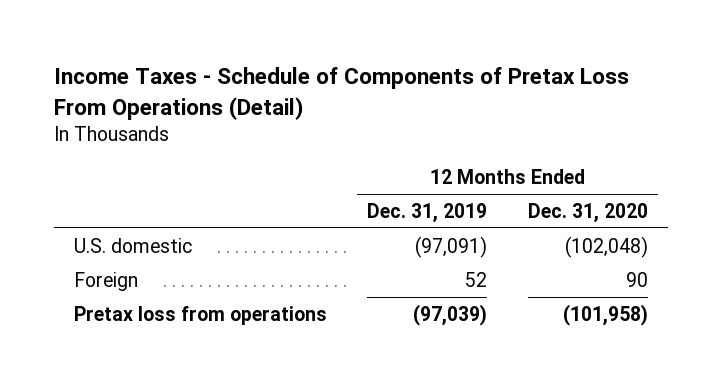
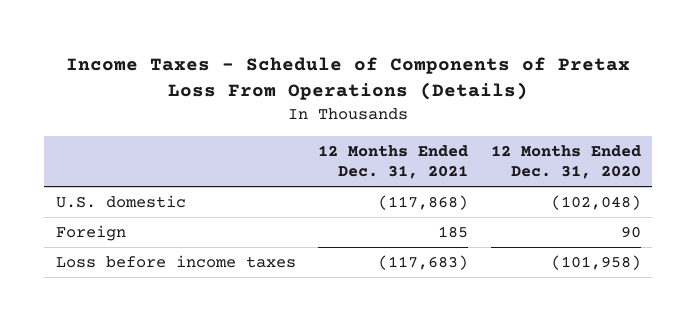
- Income Taxes - Schedule of Components of Pretax Loss From Operations (Detail)
+ Income Taxes - Schedule of Components of Pretax Loss From Operations (Details)
- | 12 Months Ended Dec. 31, 2019 | 12 Months Ended Dec. 31, 2020
+ | 12 Months Ended Dec. 31, 2021 | 12 Months Ended Dec. 31, 2020
- Pretax loss from operations | (97,039) | (101,958)
+ Loss before income taxes | (117,683) | (101,958)

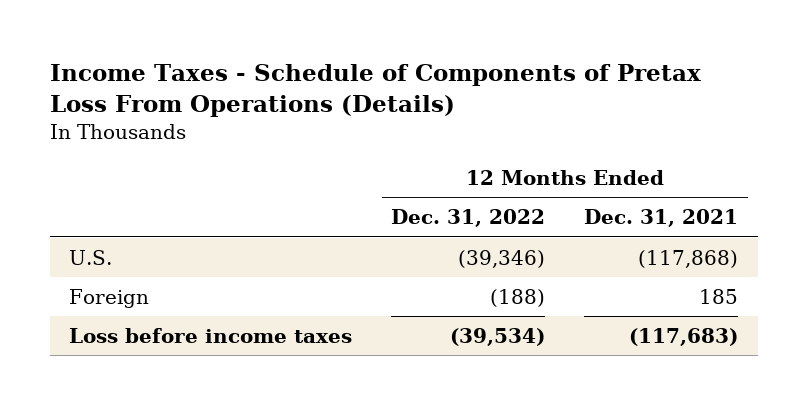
- | 12 Months Ended Dec. 31, 2021 | 12 Months Ended Dec. 31, 2020
+ | 12 Months Ended Dec. 31, 2022 | 12 Months Ended Dec. 31, 2021
- U.S. domestic | (117,868) | (102,048)
+ U.S. | (39,346) | (117,868)

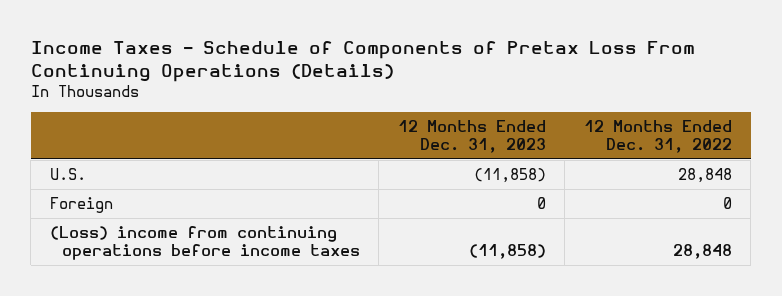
- Income Taxes - Schedule of Components of Pretax Loss From Operations (Details)
+ Income Taxes - Schedule of Components of Pretax Loss From Continuing Operations (Details)
- | 12 Months Ended Dec. 31, 2022 | 12 Months Ended Dec. 31, 2021
+ | 12 Months Ended Dec. 31, 2023 | 12 Months Ended Dec. 31, 2022
- U.S. | (39,346) | (117,868)
- Foreign | (188) | 185
- Loss before income taxes | (39,534) | (117,683)
+ U.S. | (11,858) | 28,848
+ Foreign | 0 | 0
+ (Loss) income from continuing operations before income taxes | (11,858) | 28,848

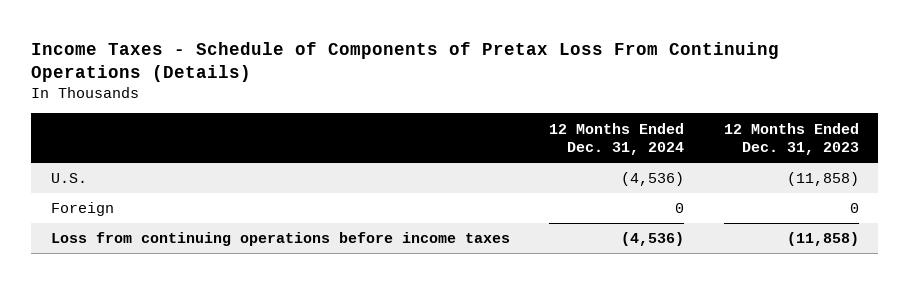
- | 12 Months Ended Dec. 31, 2023 | 12 Months Ended Dec. 31, 2022
+ | 12 Months Ended Dec. 31, 2024 | 12 Months Ended Dec. 31, 2023
- (Loss) income from continuing operations before income taxes | (11,858) | 28,848
+ Loss from continuing operations before income taxes | (4,536) | (11,858)

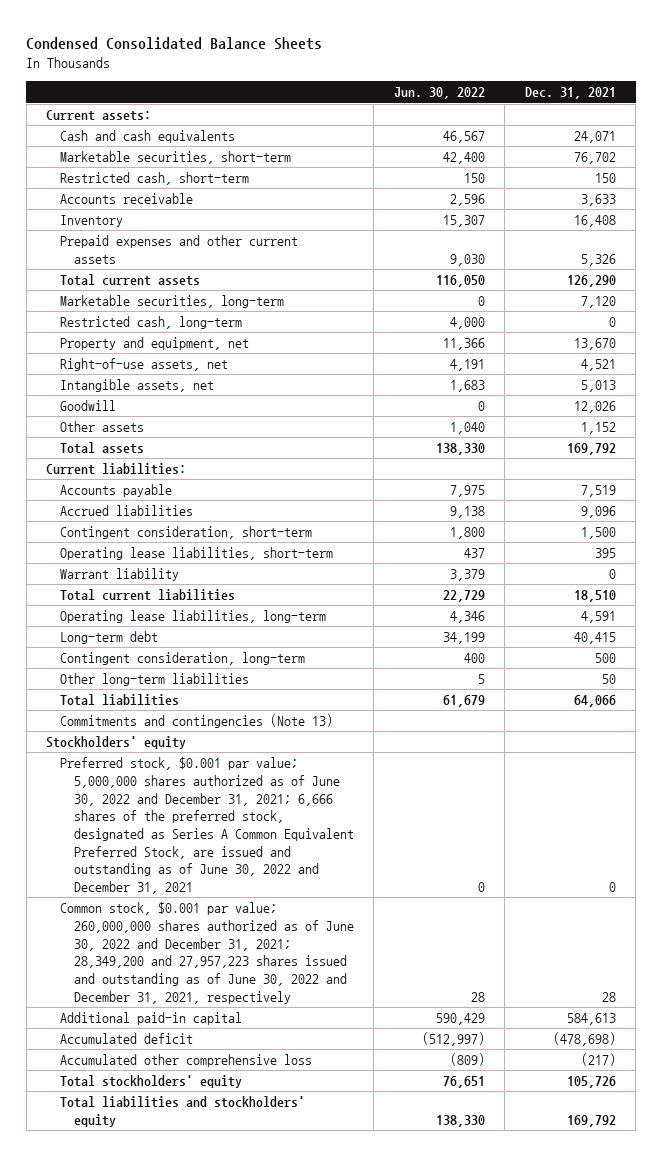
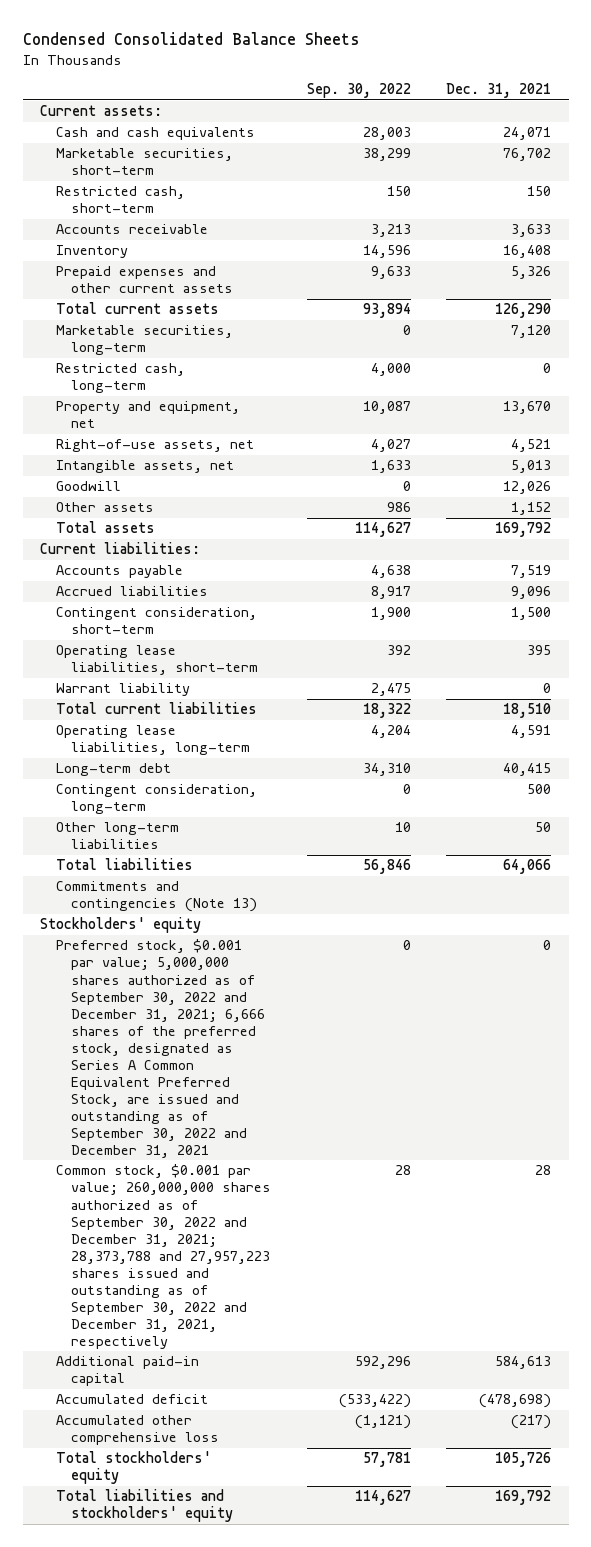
- | Jun. 30, 2022 | Dec. 31, 2021
+ | Sep. 30, 2022 | Dec. 31, 2021
- Preferred stock, $0.001 par value; 5,000,000 shares authorized as of June 30, 2022 and December 31, 2021; 6,666 shares of the preferred stock, designated as Series A Common Equivalent Preferred Stock, are issued and outstanding as of June 30, 2022 and December 31, 2021 | 0 | 0
- Common stock, $0.001 par value; 260,000,000 shares authorized as of June 30, 2022 and December 31, 2021; 28,349,200 and 27,957,223 shares issued and outstanding as of June 30, 2022 and December 31, 2021, respectively | 28 | 28
+ Preferred stock, $0.001 par value; 5,000,000 shares authorized as of September 30, 2022 and December 31, 2021; 6,666 shares of the preferred stock, designated as Series A Common Equivalent Preferred Stock, are issued and outstanding as of September 30, 2022 and December 31, 2021 | 0 | 0
+ Common stock, $0.001 par value; 260,000,000 shares authorized as of September 30, 2022 and December 31, 2021; 28,373,788 and 27,957,223 shares issued and outstanding as of September 30, 2022 and December 31, 2021, respectively | 28 | 28

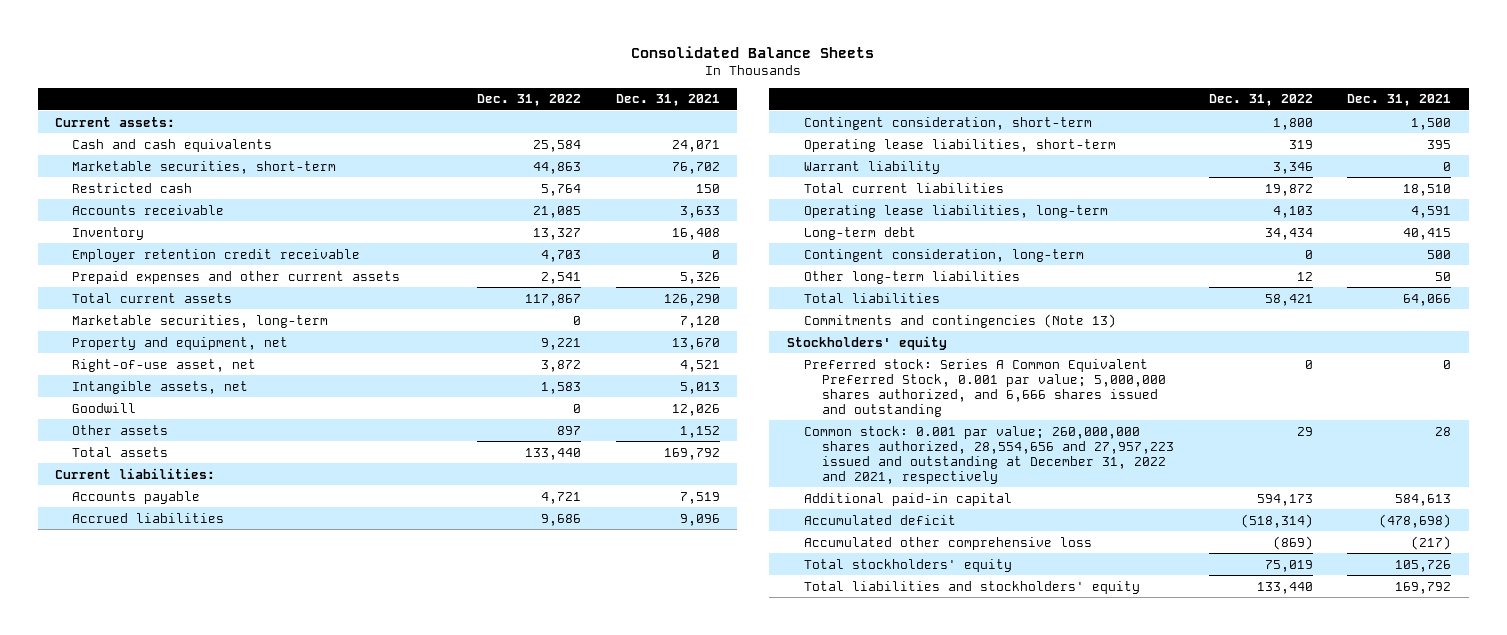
- Condensed Consolidated Balance Sheets
+ Consolidated Balance Sheets
- | Sep. 30, 2022 | Dec. 31, 2021
+ | Dec. 31, 2022 | Dec. 31, 2021
- Restricted cash, short-term | 150 | 150
+ Restricted cash | 5,764 | 150
+ Employer retention credit receivable | 4,703 | 0
- Restricted cash, long-term | 4,000 | 0
- Right-of-use assets, net | 4,027 | 4,521
+ Right-of-use asset, net | 3,872 | 4,521
- Preferred stock, $0.001 par value; 5,000,000 shares authorized as of September 30, 2022 and December 31, 2021; 6,666 shares of the preferred stock, designated as Series A Common Equivalent Preferred Stock, are issued and outstanding as of September 30, 2022 and December 31, 2021 | 0 | 0
- Common stock, $0.001 par value; 260,000,000 shares authorized as of September 30, 2022 and December 31, 2021; 28,373,788 and 27,957,223 shares issued and outstanding as of September 30, 2022 and December 31, 2021, respectively | 28 | 28
+ Preferred stock: Series A Common Equivalent Preferred Stock, 0.001 par value; 5,000,000 shares authorized, and 6,666 shares issued and outstanding | 0 | 0
+ Common stock: 0.001 par value; 260,000,000 shares authorized, 28,554,656 and 27,957,223 issued and outstanding at December 31, 2022 and 2021, respectively | 29 | 28

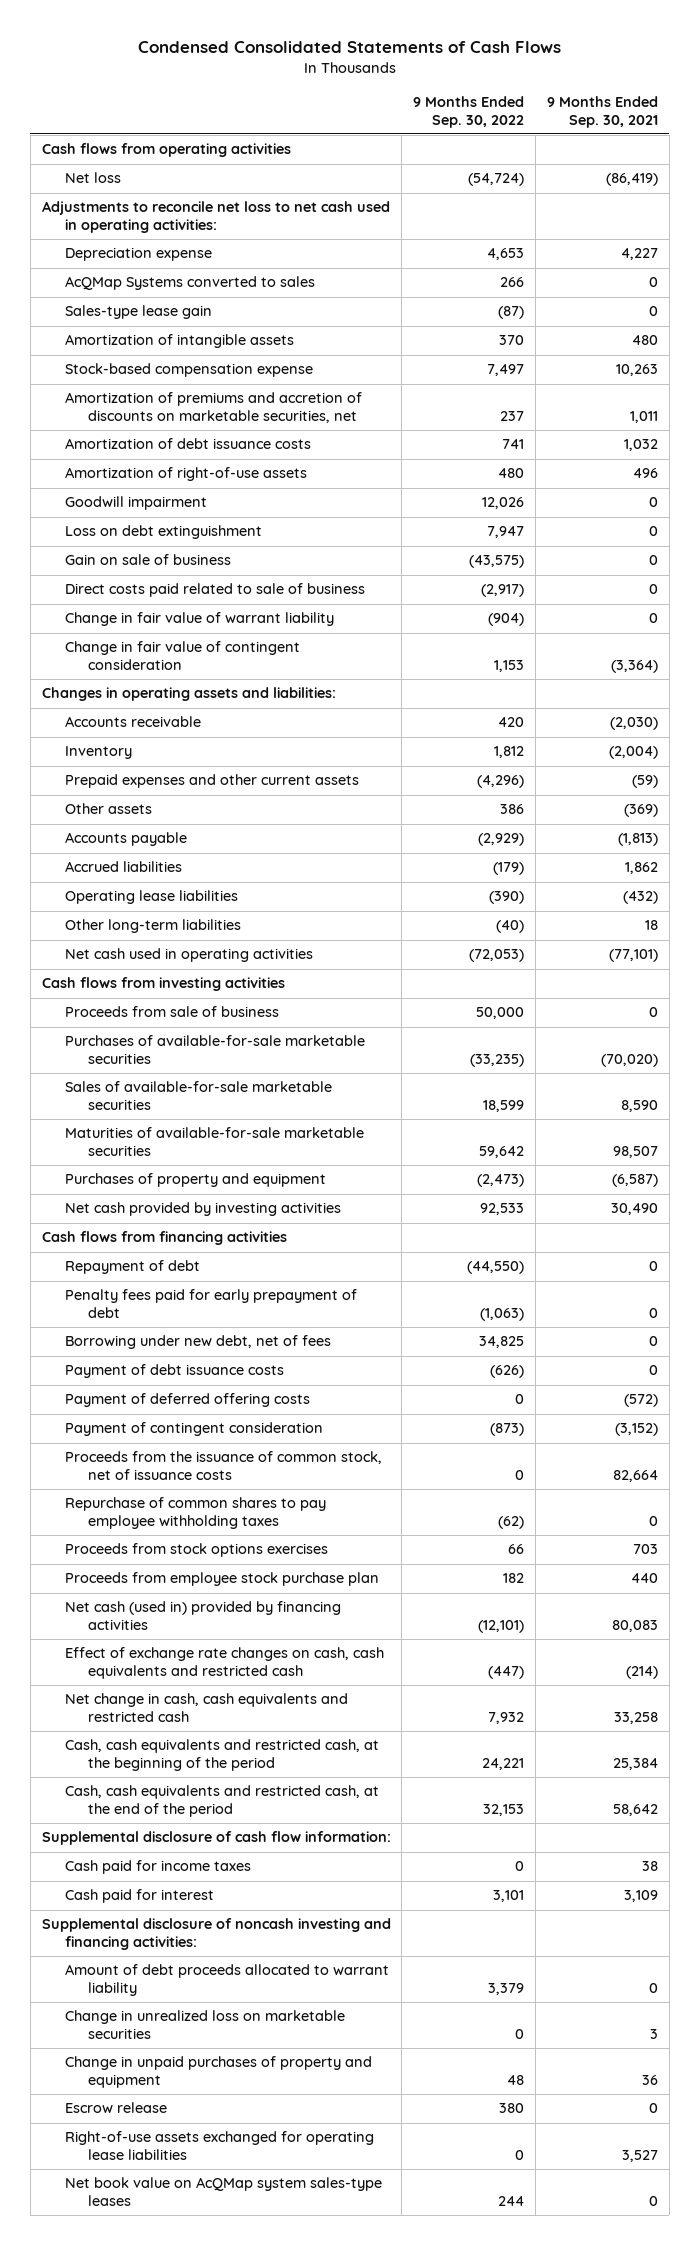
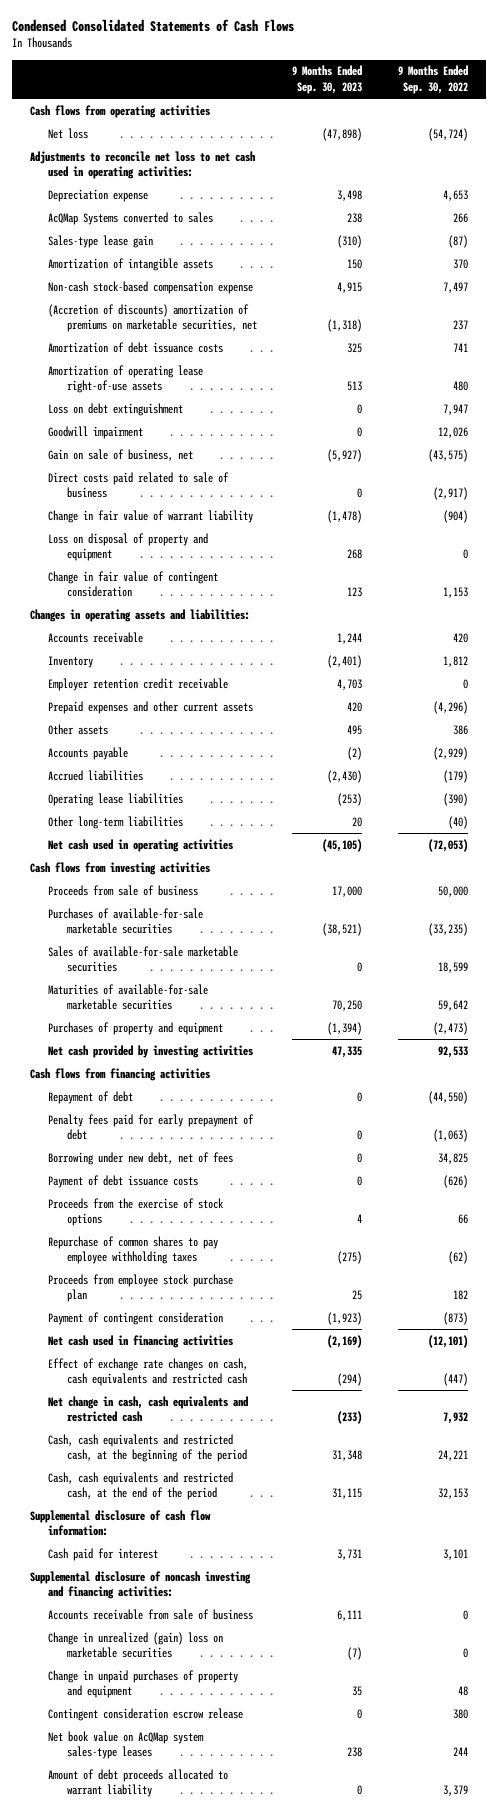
- | 9 Months Ended Sep. 30, 2022 | 9 Months Ended Sep. 30, 2021
+ | 9 Months Ended Sep. 30, 2023 | 9 Months Ended Sep. 30, 2022
- Stock-based compensation expense | 7,497 | 10,263
- Amortization of premiums and accretion of discounts on marketable securities, net | 237 | 1,011
+ Non-cash stock-based compensation expense | 4,915 | 7,497
+ (Accretion of discounts) amortization of premiums on marketable securities, net | (1,318) | 237
- Amortization of right-of-use assets | 480 | 496
+ Amortization of operating lease right-of-use assets | 513 | 480
- Gain on sale of business | (43,575) | 0
moved down: Goodwill impairment | 0 | 12,026
+ Gain on sale of business, net | (5,927) | (43,575)
+ Loss on disposal of property and equipment | 268 | 0
+ Employer retention credit receivable | 4,703 | 0
- Payment of deferred offering costs | 0 | (572)
- Proceeds from the issuance of common stock, net of issuance costs | 0 | 82,664
+ Proceeds from the exercise of stock options | 4 | 66
- Proceeds from stock options exercises | 66 | 703
- Net cash (used in) provided by financing activities | (12,101) | 80,083
moved down: Payment of contingent consideration | (1,923) | (873)
+ Net cash used in financing activities | (2,169) | (12,101)
- Cash paid for income taxes | 0 | 38
- Change in unrealized loss on marketable securities | 0 | 3
+ Accounts receivable from sale of business | 6,111 | 0
+ Change in unrealized (gain) loss on marketable securities | (7) | 0
- Escrow release | 380 | 0
- Right-of-use assets exchanged for operating lease liabilities | 0 | 3,527
+ Contingent consideration escrow release | 0 | 380
moved down: Amount of debt proceeds allocated to warrant liability | 0 | 3,379

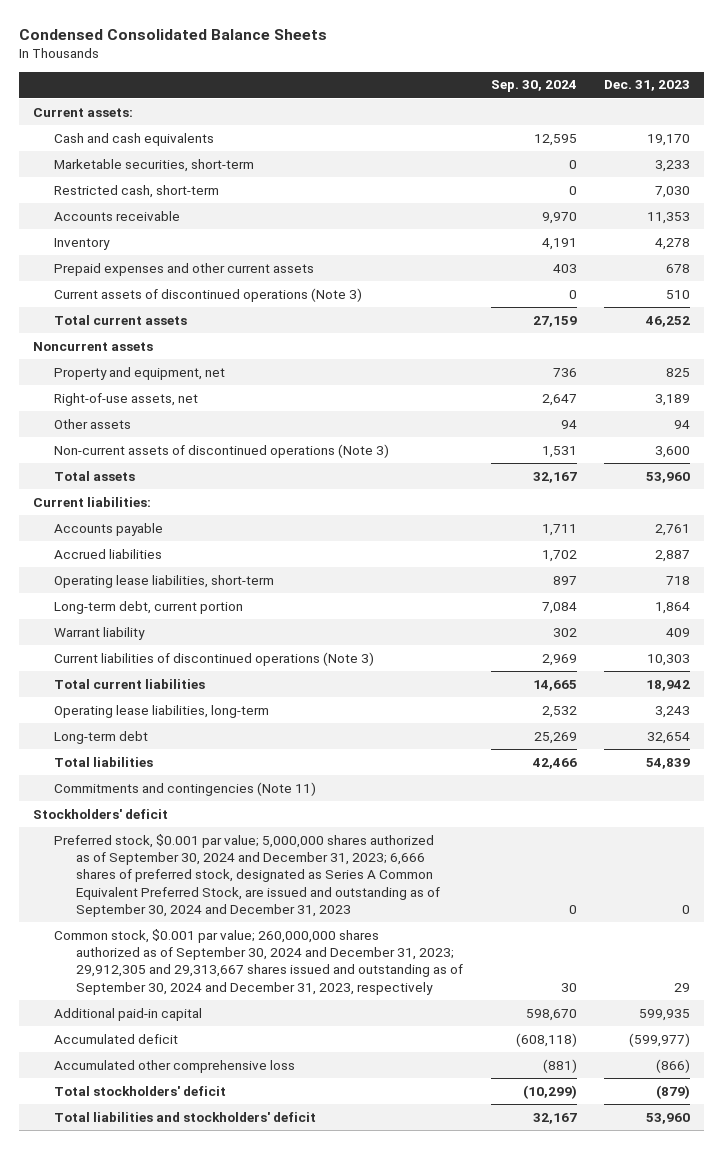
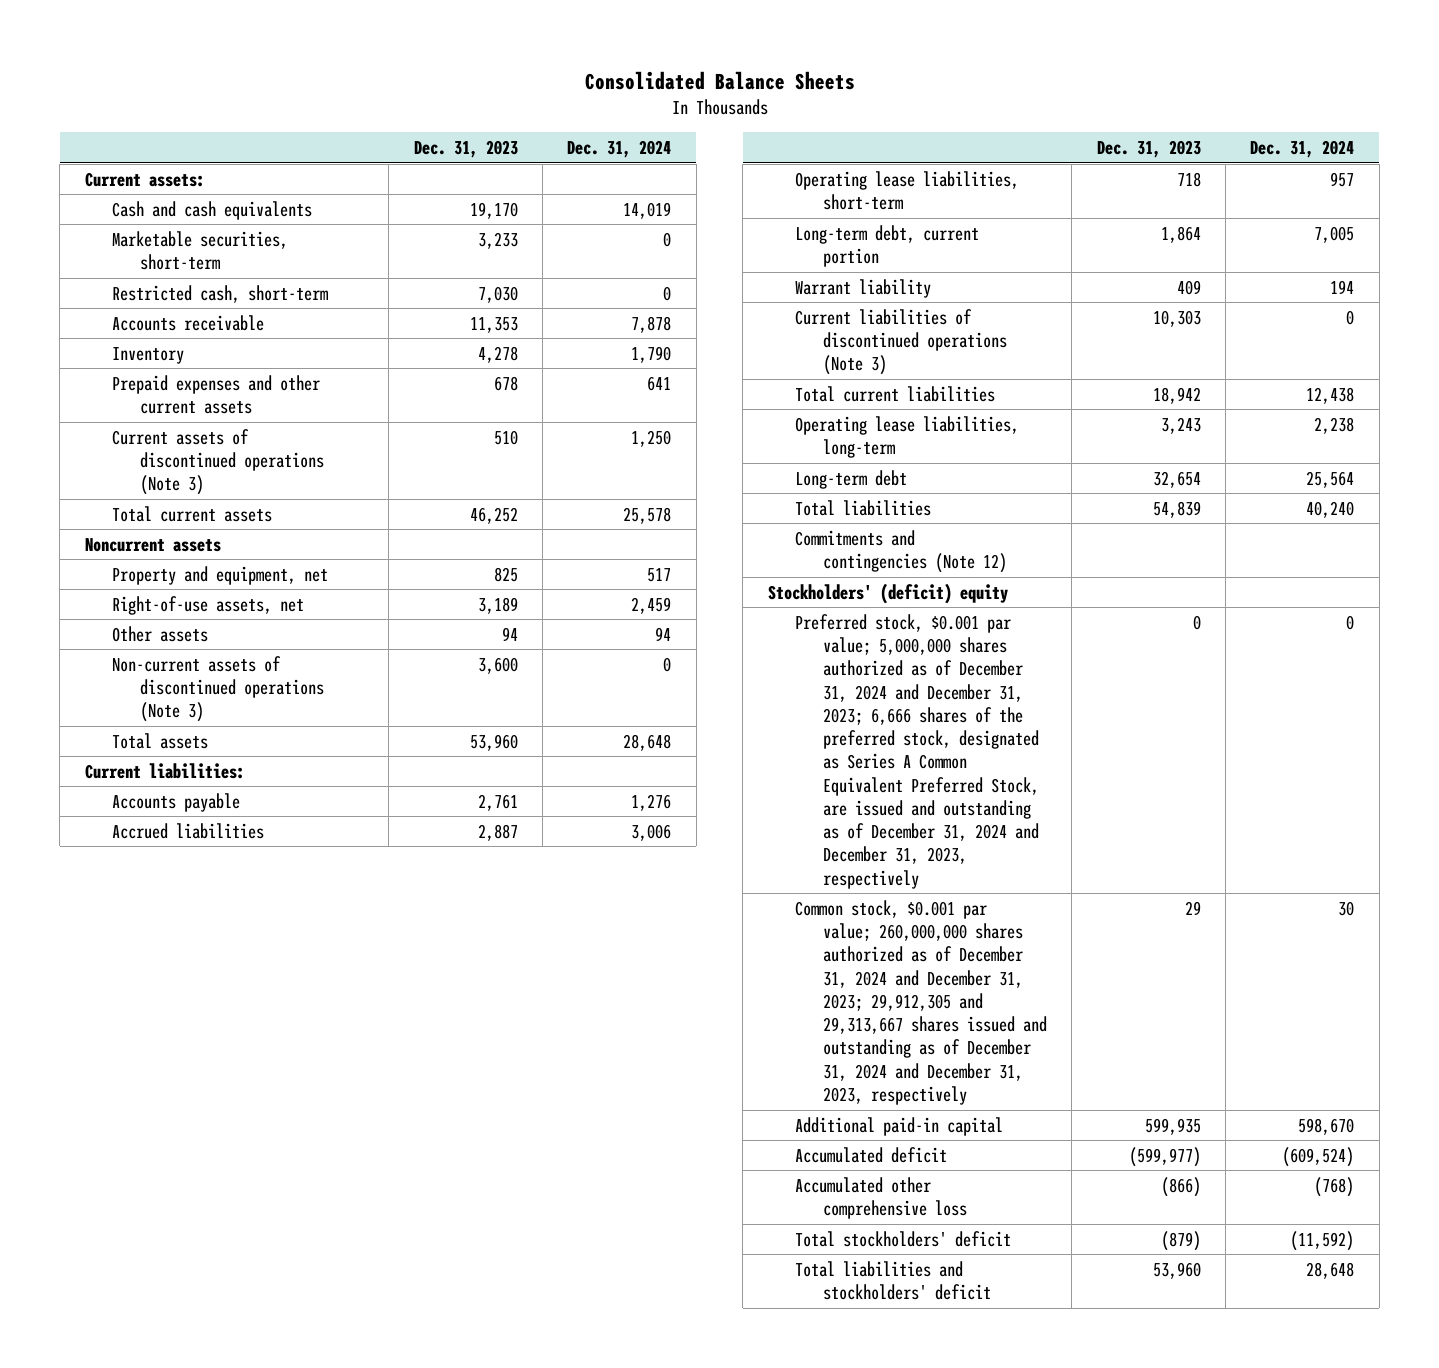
- Condensed Consolidated Balance Sheets
+ Consolidated Balance Sheets
- | Sep. 30, 2024 | Dec. 31, 2023
+ | Dec. 31, 2023 | Dec. 31, 2024
- Commitments and contingencies (Note 11)
- Stockholders' deficit
- Preferred stock, $0.001 par value; 5,000,000 shares authorized as of September 30, 2024 and December 31, 2023; 6,666 shares of preferred stock, designated as Series A Common Equivalent Preferred Stock, are issued and outstanding as of September 30, 2024 and December 31, 2023 | 0 | 0
- Common stock, $0.001 par value; 260,000,000 shares authorized as of September 30, 2024 and December 31, 2023; 29,912,305 and 29,313,667 shares issued and outstanding as of September 30, 2024 and December 31, 2023, respectively | 30 | 29
+ Commitments and contingencies (Note 12)
+ Stockholders' (deficit) equity
+ Preferred stock, $0.001 par value; 5,000,000 shares authorized as of December 31, 2024 and December 31, 2023; 6,666 shares of the preferred stock, designated as Series A Common Equivalent Preferred Stock, are issued and outstanding as of December 31, 2024 and December 31, 2023, respectively | 0 | 0
+ Common stock, $0.001 par value; 260,000,000 shares authorized as of December 31, 2024 and December 31, 2023; 29,912,305 and 29,313,667 shares issued and outstanding as of December 31, 2024 and December 31, 2023, respectively | 29 | 30

